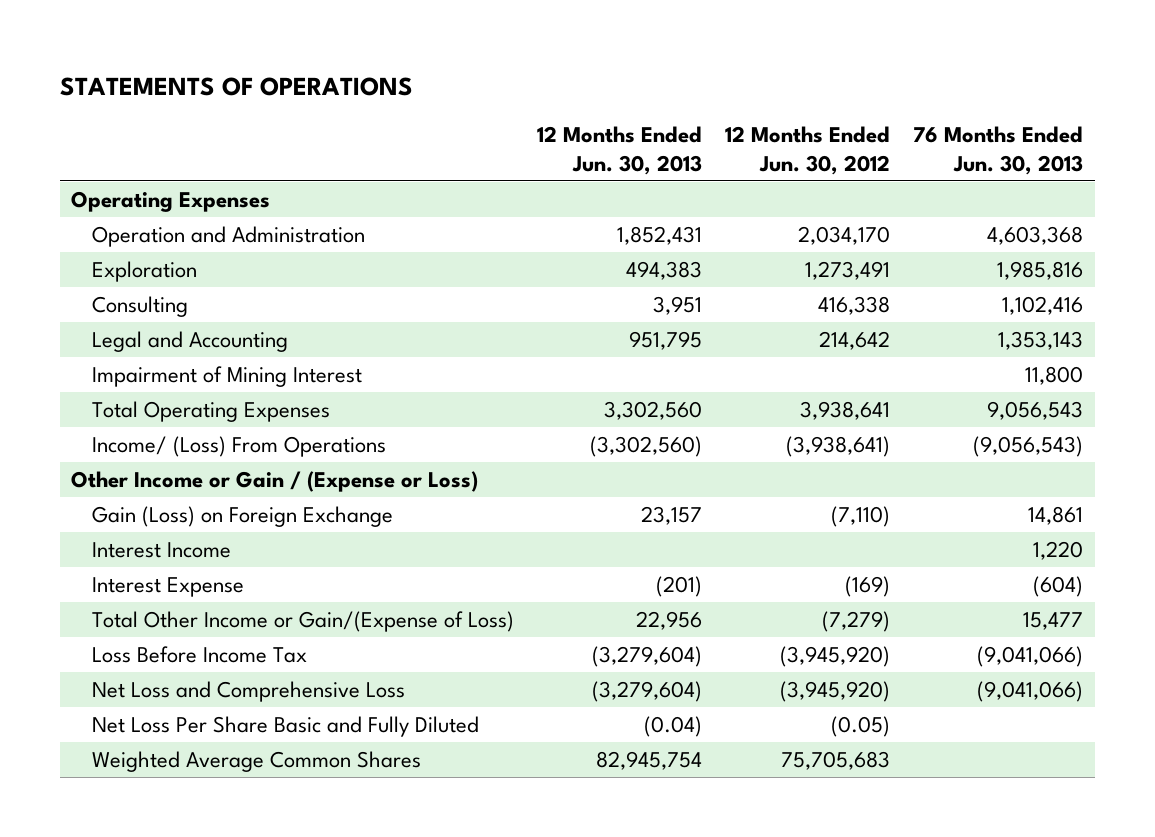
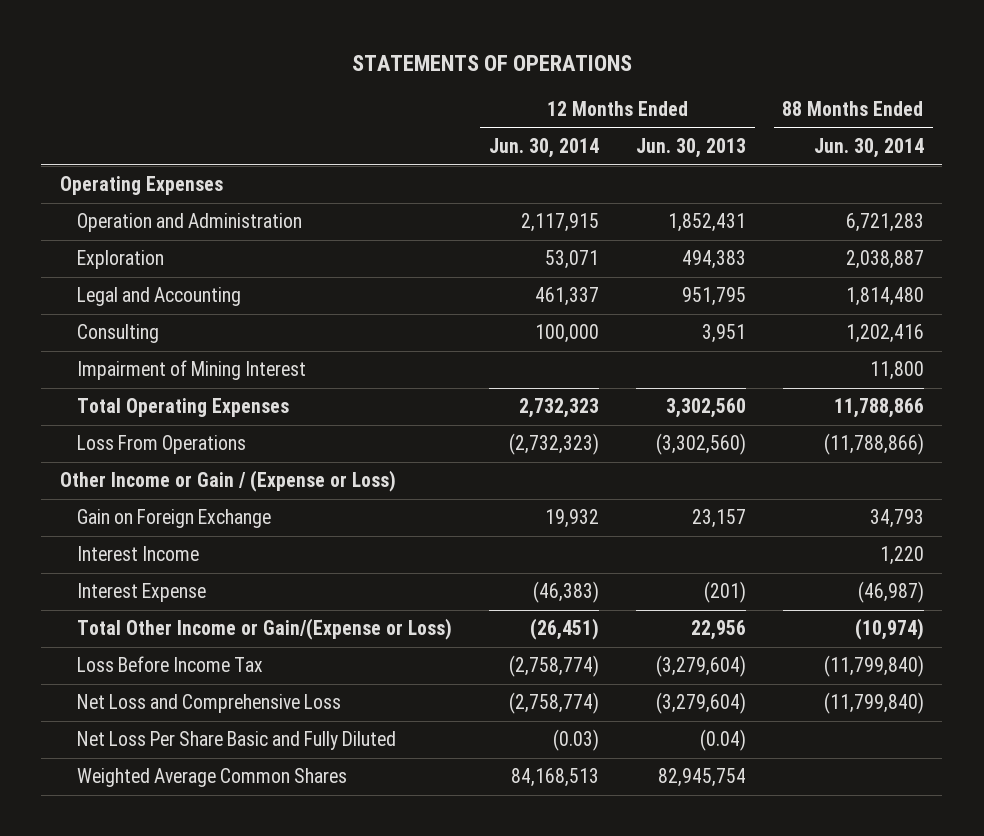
- | 12 Months Ended Jun. 30, 2013 | 12 Months Ended Jun. 30, 2012 | 76 Months Ended Jun. 30, 2013
+ | 12 Months Ended Jun. 30, 2014 | 12 Months Ended Jun. 30, 2013 | 88 Months Ended Jun. 30, 2014
moved down: Consulting | 100,000 | 3,951 | 1,202,416
- Income/ (Loss) From Operations | (3,302,560) | (3,938,641) | (9,056,543)
+ Loss From Operations | (2,732,323) | (3,302,560) | (11,788,866)
- Gain (Loss) on Foreign Exchange | 23,157 | (7,110) | 14,861
+ Gain on Foreign Exchange | 19,932 | 23,157 | 34,793
- Total Other Income or Gain/(Expense of Loss) | 22,956 | (7,279) | 15,477
+ Total Other Income or Gain/(Expense or Loss) | (26,451) | 22,956 | (10,974)

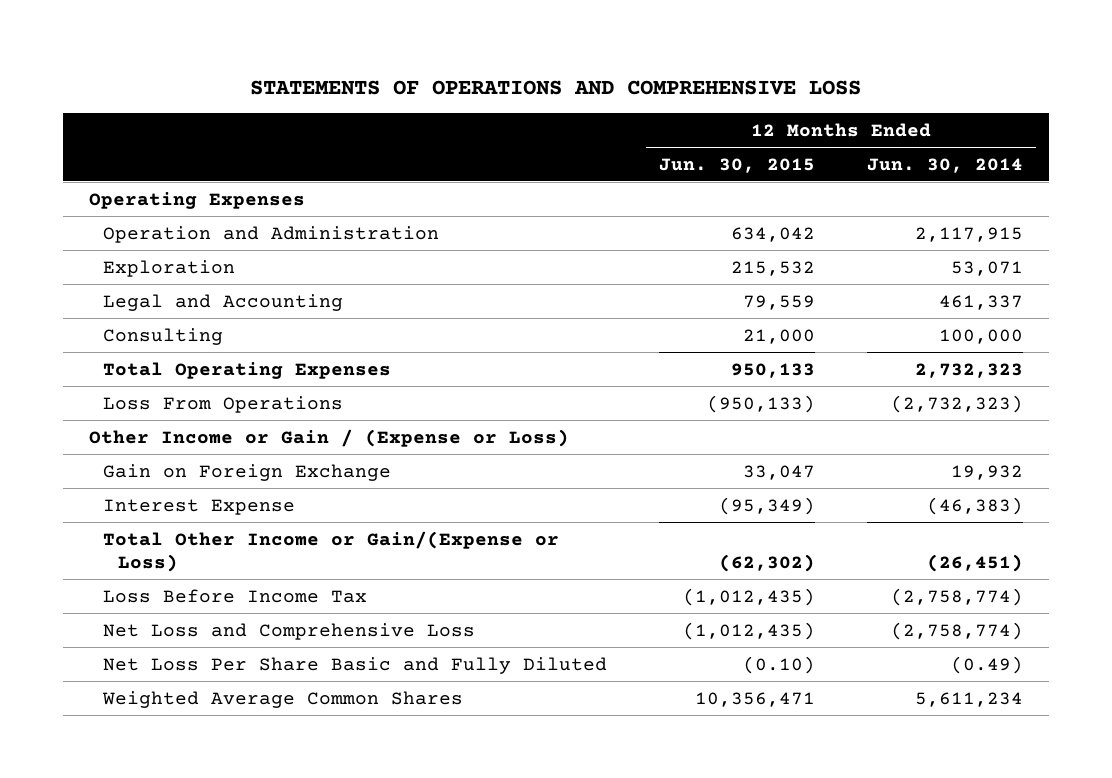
- STATEMENTS OF OPERATIONS
+ STATEMENTS OF OPERATIONS AND COMPREHENSIVE LOSS
- | 12 Months Ended Jun. 30, 2014 | 12 Months Ended Jun. 30, 2013 | 88 Months Ended Jun. 30, 2014
+ | 12 Months Ended Jun. 30, 2015 | 12 Months Ended Jun. 30, 2014
- Impairment of Mining Interest | | | 11,800
- Interest Income | | | 1,220
- Net Loss Per Share Basic and Fully Diluted | (0.03) | (0.04) |
- Weighted Average Common Shares | 84,168,513 | 82,945,754 |
+ Net Loss Per Share Basic and Fully Diluted | (0.10) | (0.49)
+ Weighted Average Common Shares | 10,356,471 | 5,611,234

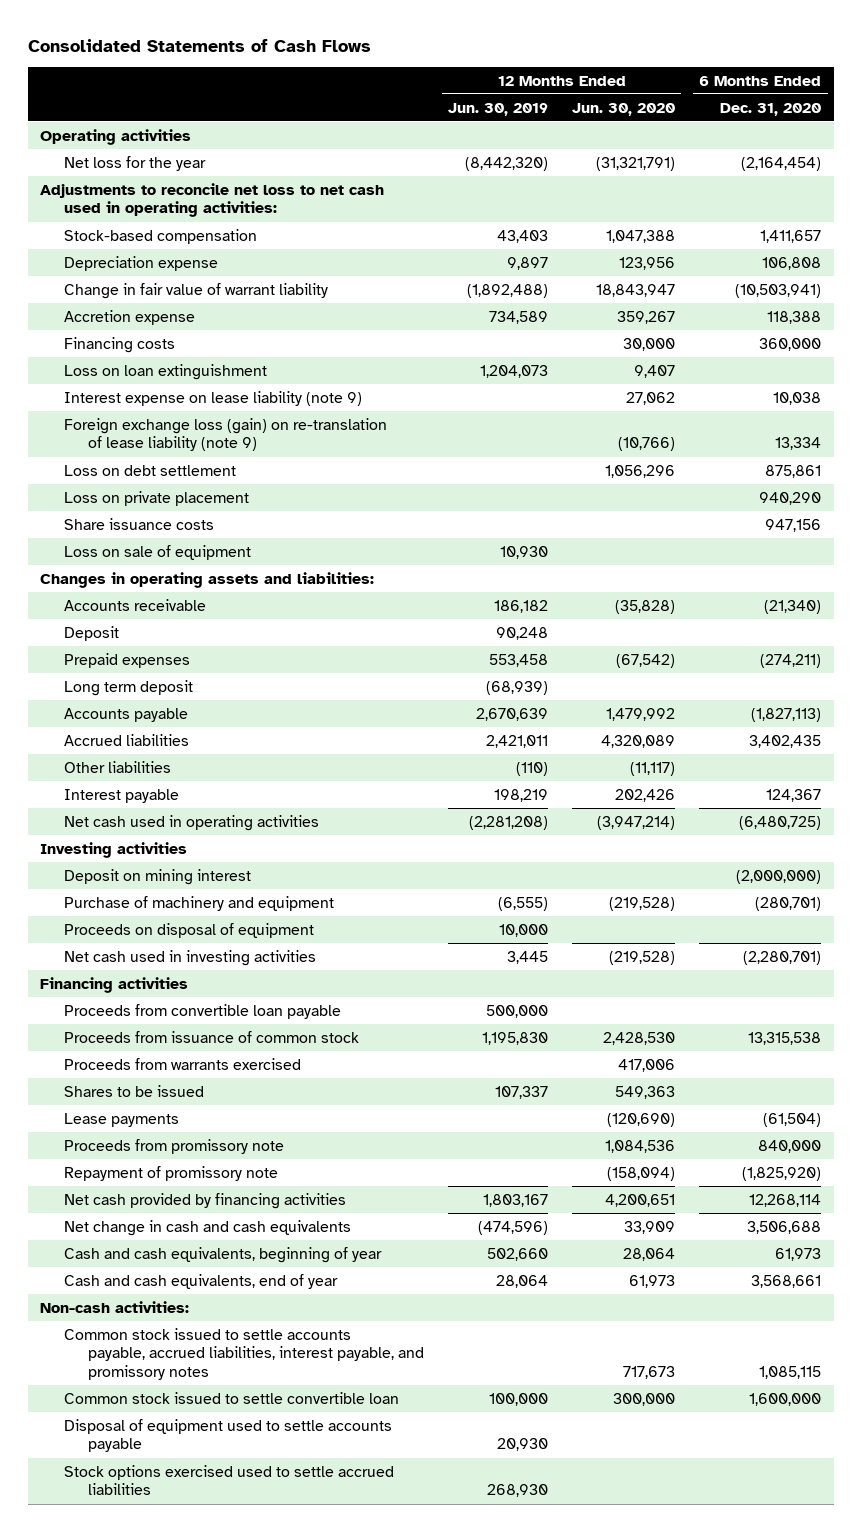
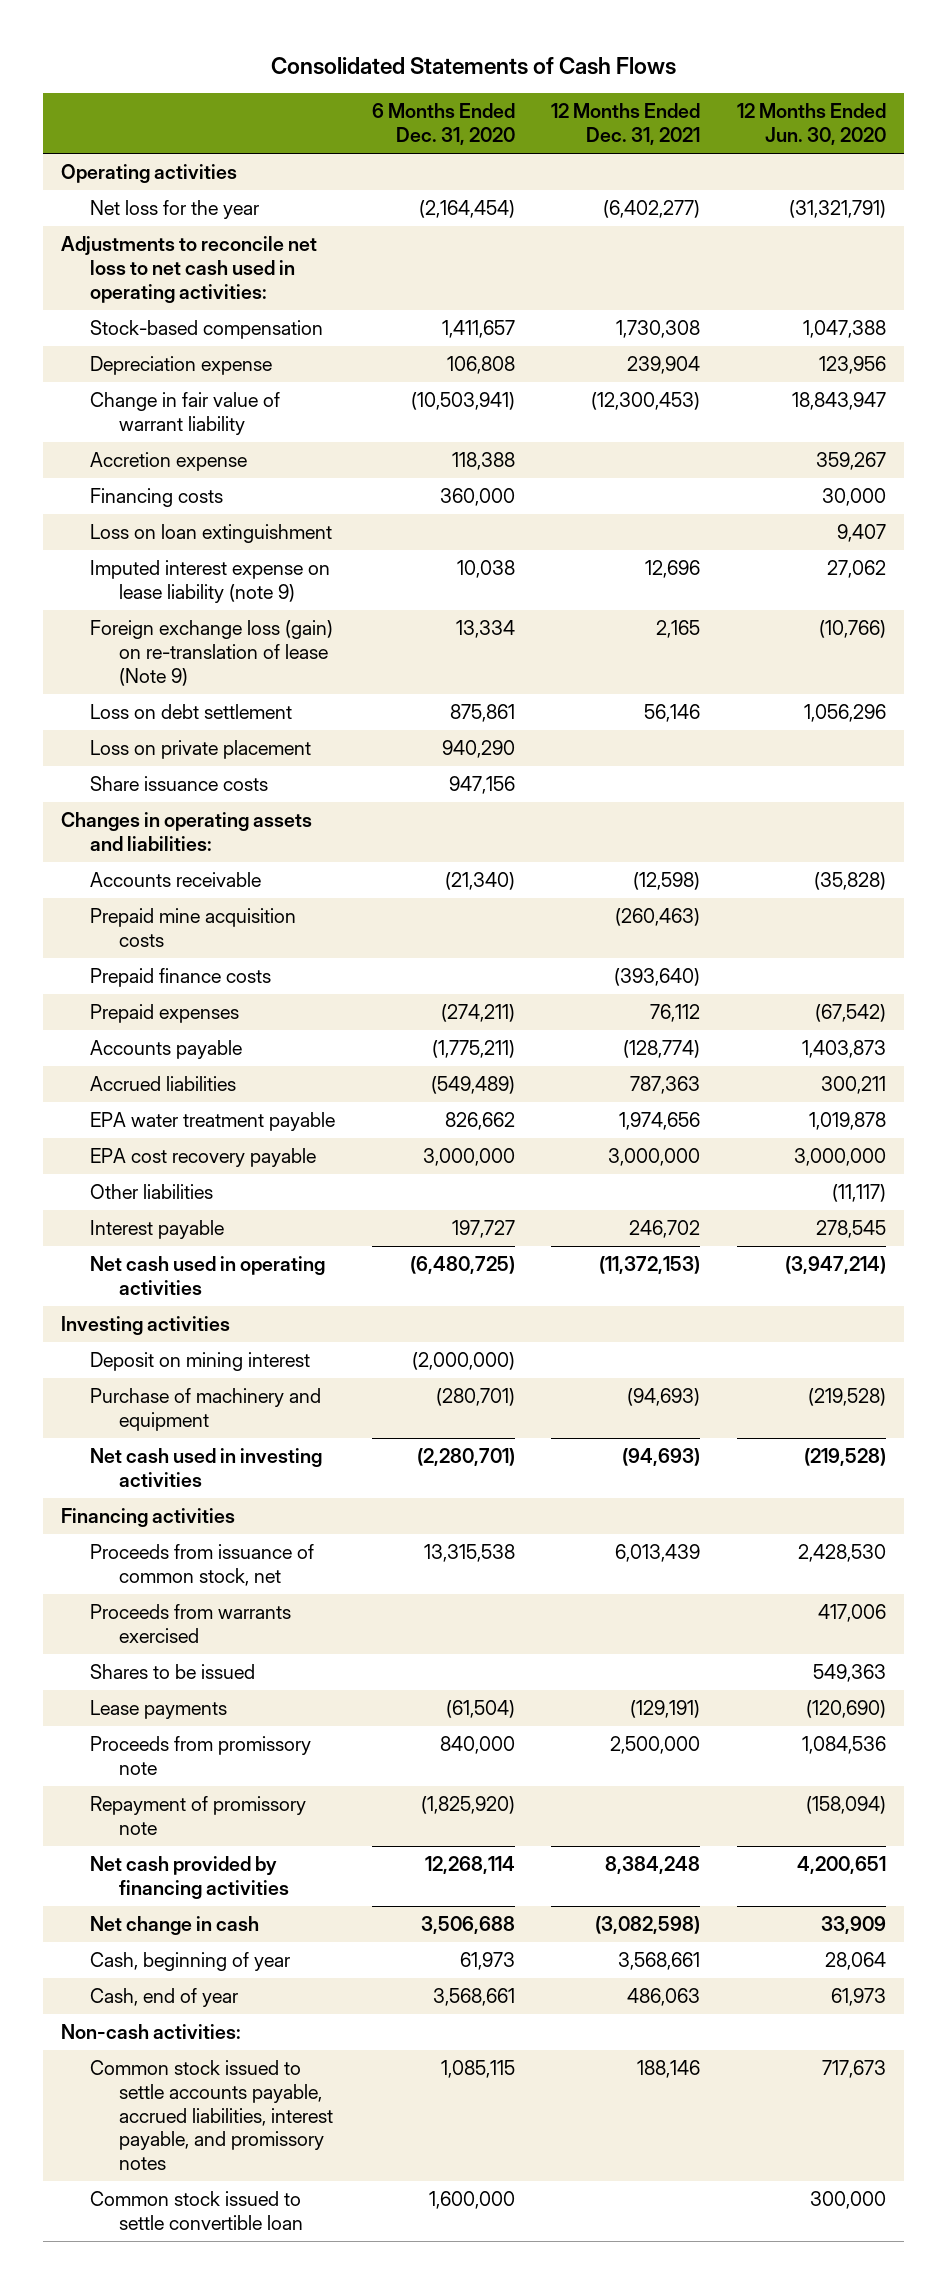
- | 12 Months Ended Jun. 30, 2019 | 12 Months Ended Jun. 30, 2020 | 6 Months Ended Dec. 31, 2020
+ | 6 Months Ended Dec. 31, 2020 | 12 Months Ended Dec. 31, 2021 | 12 Months Ended Jun. 30, 2020
- Interest expense on lease liability (note 9) | | 27,062 | 10,038
- Foreign exchange loss (gain) on re-translation of lease liability (note 9) | | (10,766) | 13,334
+ Imputed interest expense on lease liability (note 9) | 10,038 | 12,696 | 27,062
+ Foreign exchange loss (gain) on re-translation of lease (Note 9) | 13,334 | 2,165 | (10,766)
- Loss on sale of equipment | 10,930 | |
- Deposit | 90,248 | |
+ Prepaid mine acquisition costs | | (260,463) |
+ Prepaid finance costs | | (393,640) |
- Long term deposit | (68,939) | |
- Accounts payable | 2,670,639 | 1,479,992 | (1,827,113)
- Accrued liabilities | 2,421,011 | 4,320,089 | 3,402,435
+ Accounts payable | (1,775,211) | (128,774) | 1,403,873
+ Accrued liabilities | (549,489) | 787,363 | 300,211
+ EPA water treatment payable | 826,662 | 1,974,656 | 1,019,878
+ EPA cost recovery payable | 3,000,000 | 3,000,000 | 3,000,000
- Interest payable | 198,219 | 202,426 | 124,367
+ Interest payable | 197,727 | 246,702 | 278,545
- Proceeds on disposal of equipment | 10,000 | |
- Proceeds from convertible loan payable | 500,000 | |
- Proceeds from issuance of common stock | 1,195,830 | 2,428,530 | 13,315,538
+ Proceeds from issuance of common stock, net | 13,315,538 | 6,013,439 | 2,428,530
- Net change in cash and cash equivalents | (474,596) | 33,909 | 3,506,688
- Cash and cash equivalents, beginning of year | 502,660 | 28,064 | 61,973
- Cash and cash equivalents, end of year | 28,064 | 61,973 | 3,568,661
+ Net change in cash | 3,506,688 | (3,082,598) | 33,909
+ Cash, beginning of year | 61,973 | 3,568,661 | 28,064
+ Cash, end of year | 3,568,661 | 486,063 | 61,973
- Disposal of equipment used to settle accounts payable | 20,930 | |
- Stock options exercised used to settle accrued liabilities | 268,930 | |

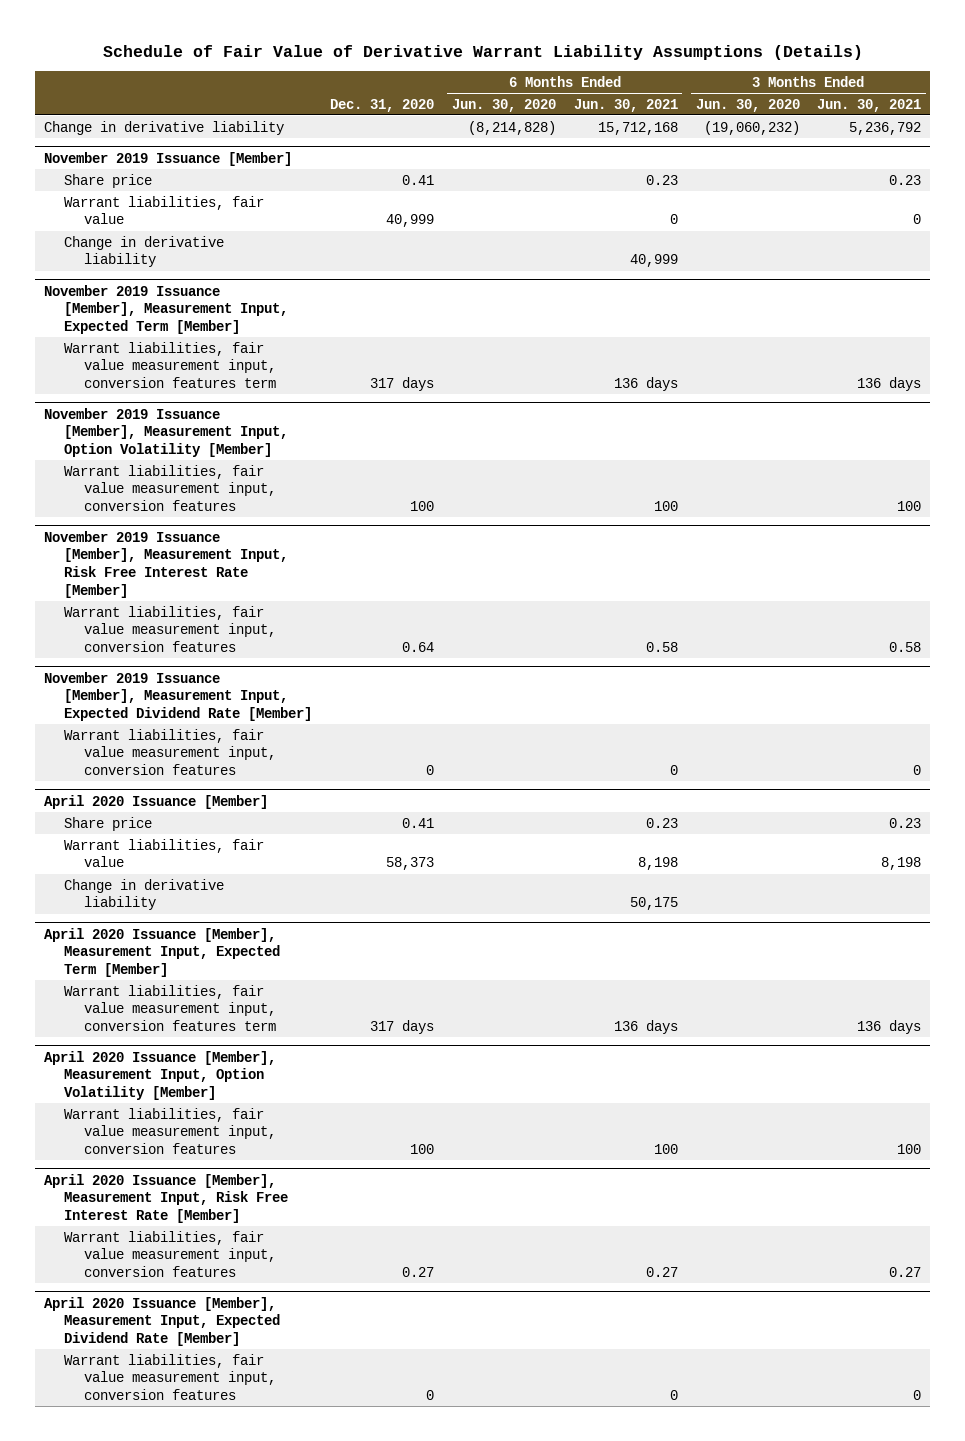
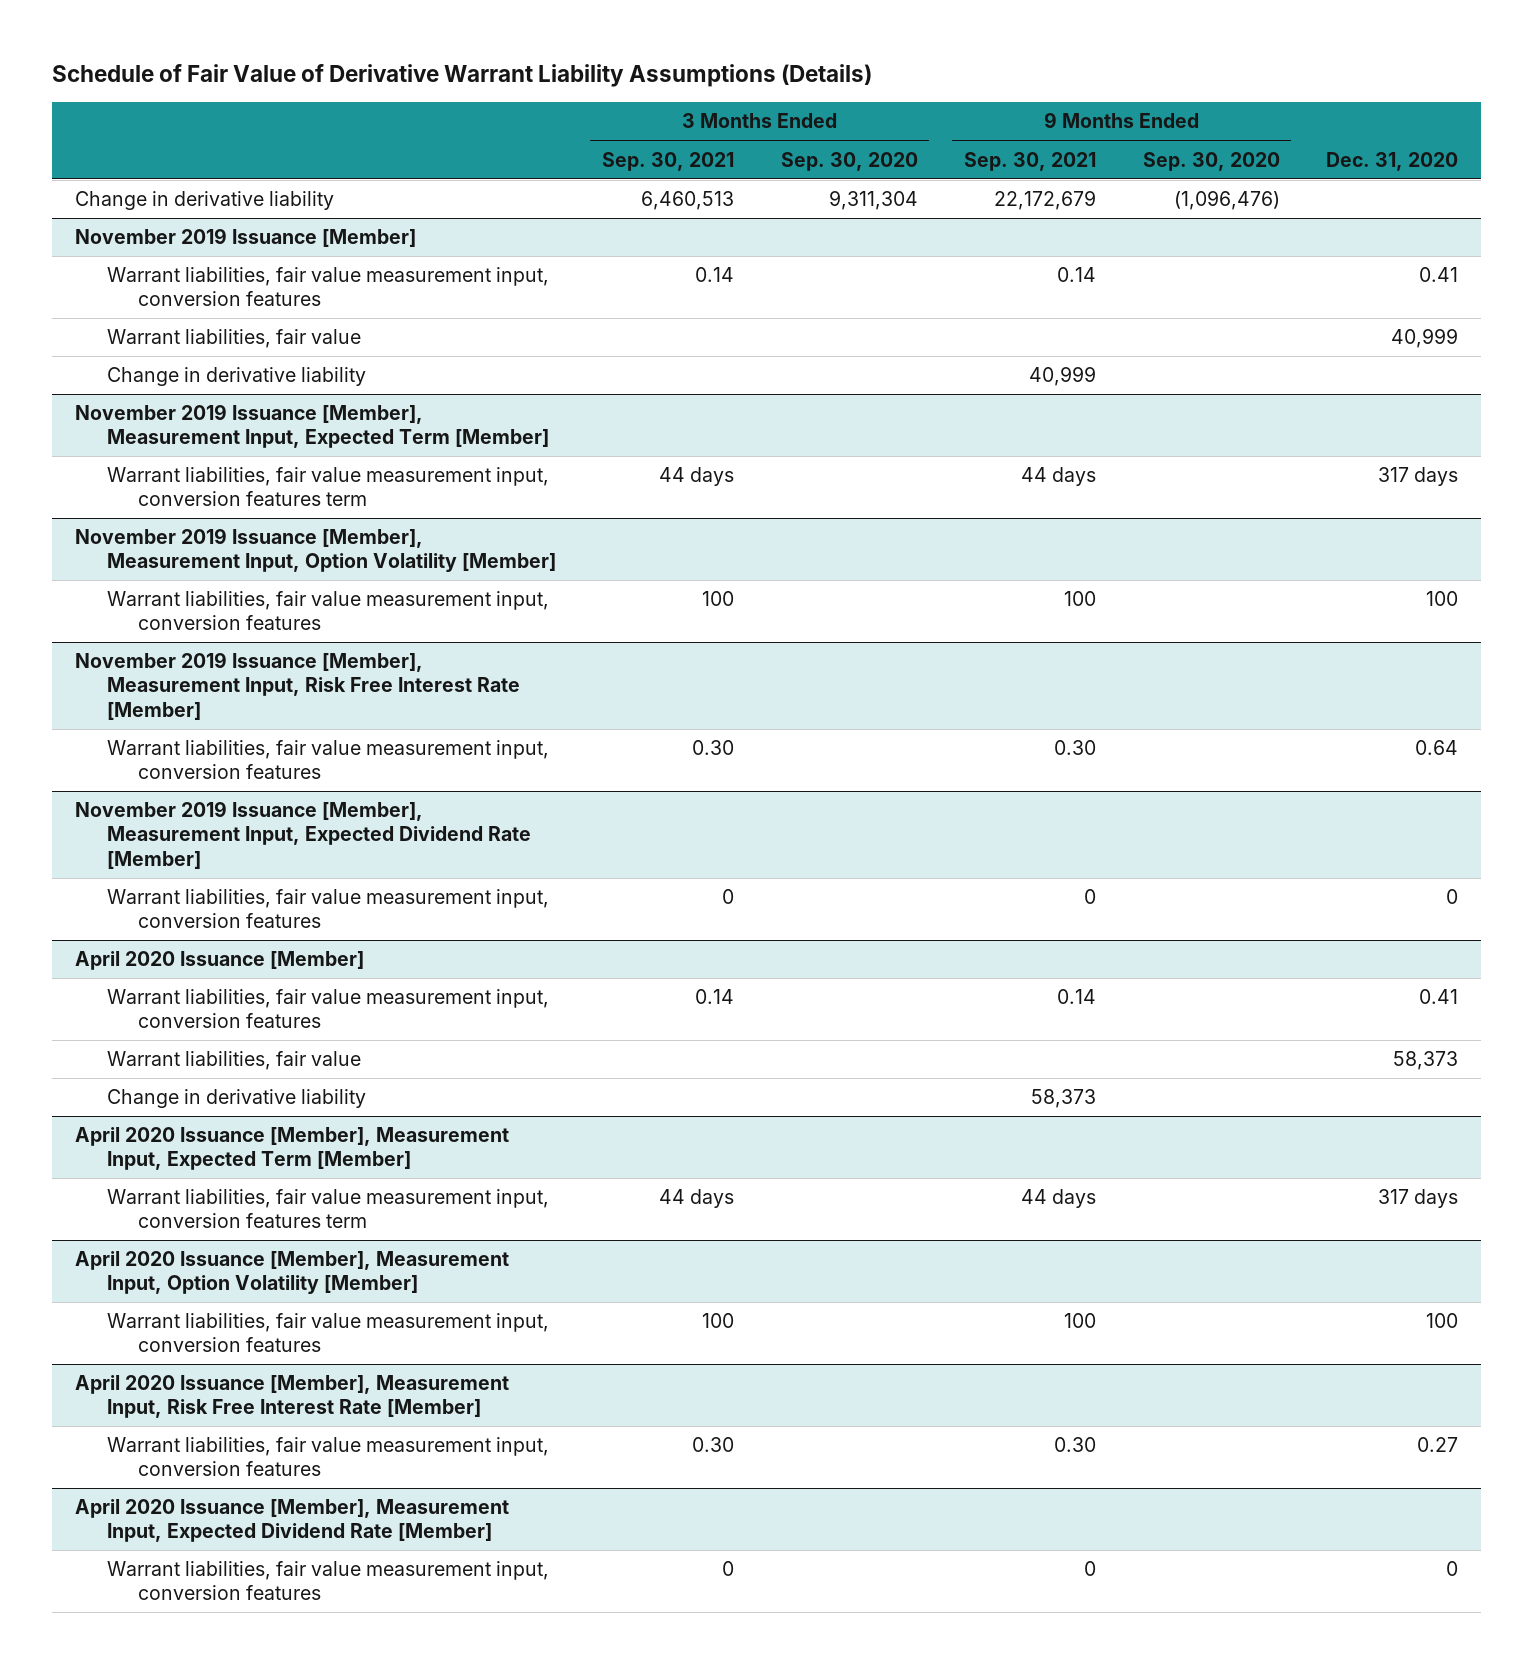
- | Dec. 31, 2020 | 6 Months Ended Jun. 30, 2020 | 6 Months Ended Jun. 30, 2021 | 3 Months Ended Jun. 30, 2020 | 3 Months Ended Jun. 30, 2021
+ | 3 Months Ended Sep. 30, 2021 | 3 Months Ended Sep. 30, 2020 | 9 Months Ended Sep. 30, 2021 | 9 Months Ended Sep. 30, 2020 | Dec. 31, 2020
@ November 2019 Issuance [Member]
- Share price | 0.41 | | 0.23 | | 0.23
+ Warrant liabilities, fair value measurement input, conversion features | 0.14 | | 0.14 | | 0.41
@ April 2020 Issuance [Member]
- Share price | 0.41 | | 0.23 | | 0.23
+ Warrant liabilities, fair value measurement input, conversion features | 0.14 | | 0.14 | | 0.41

